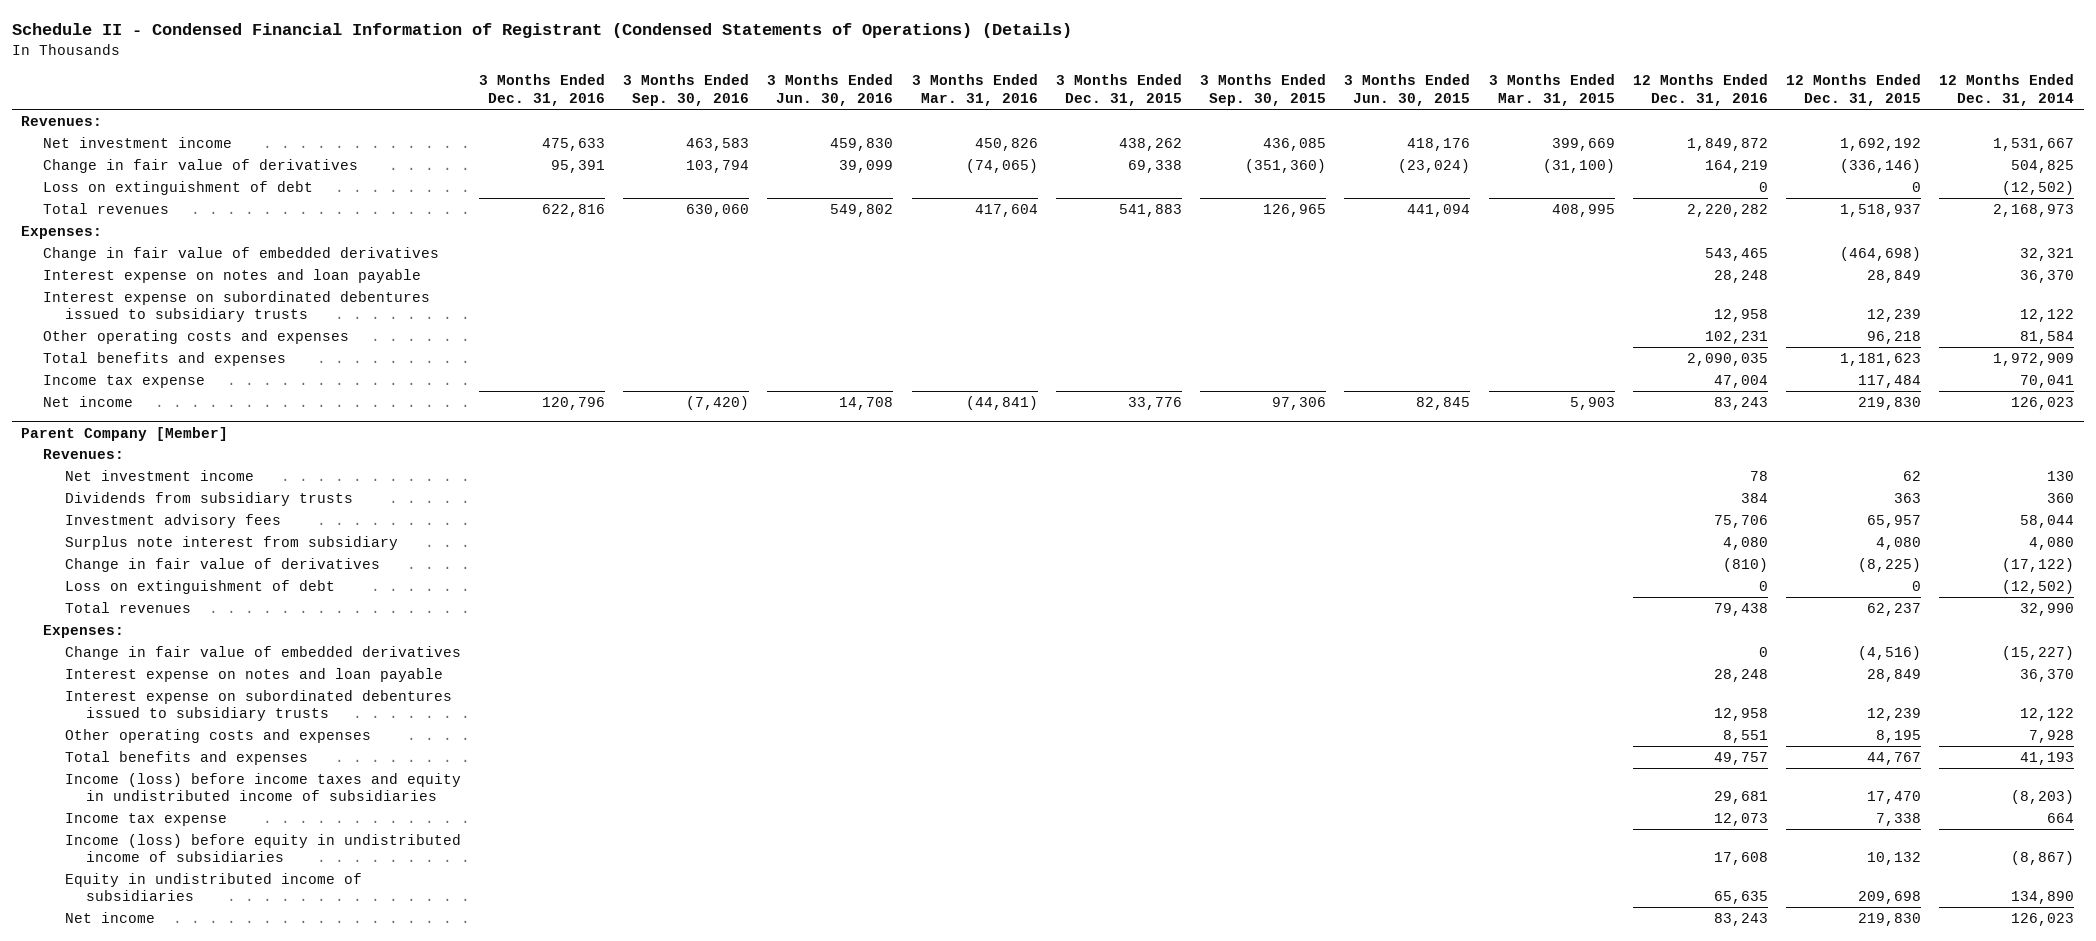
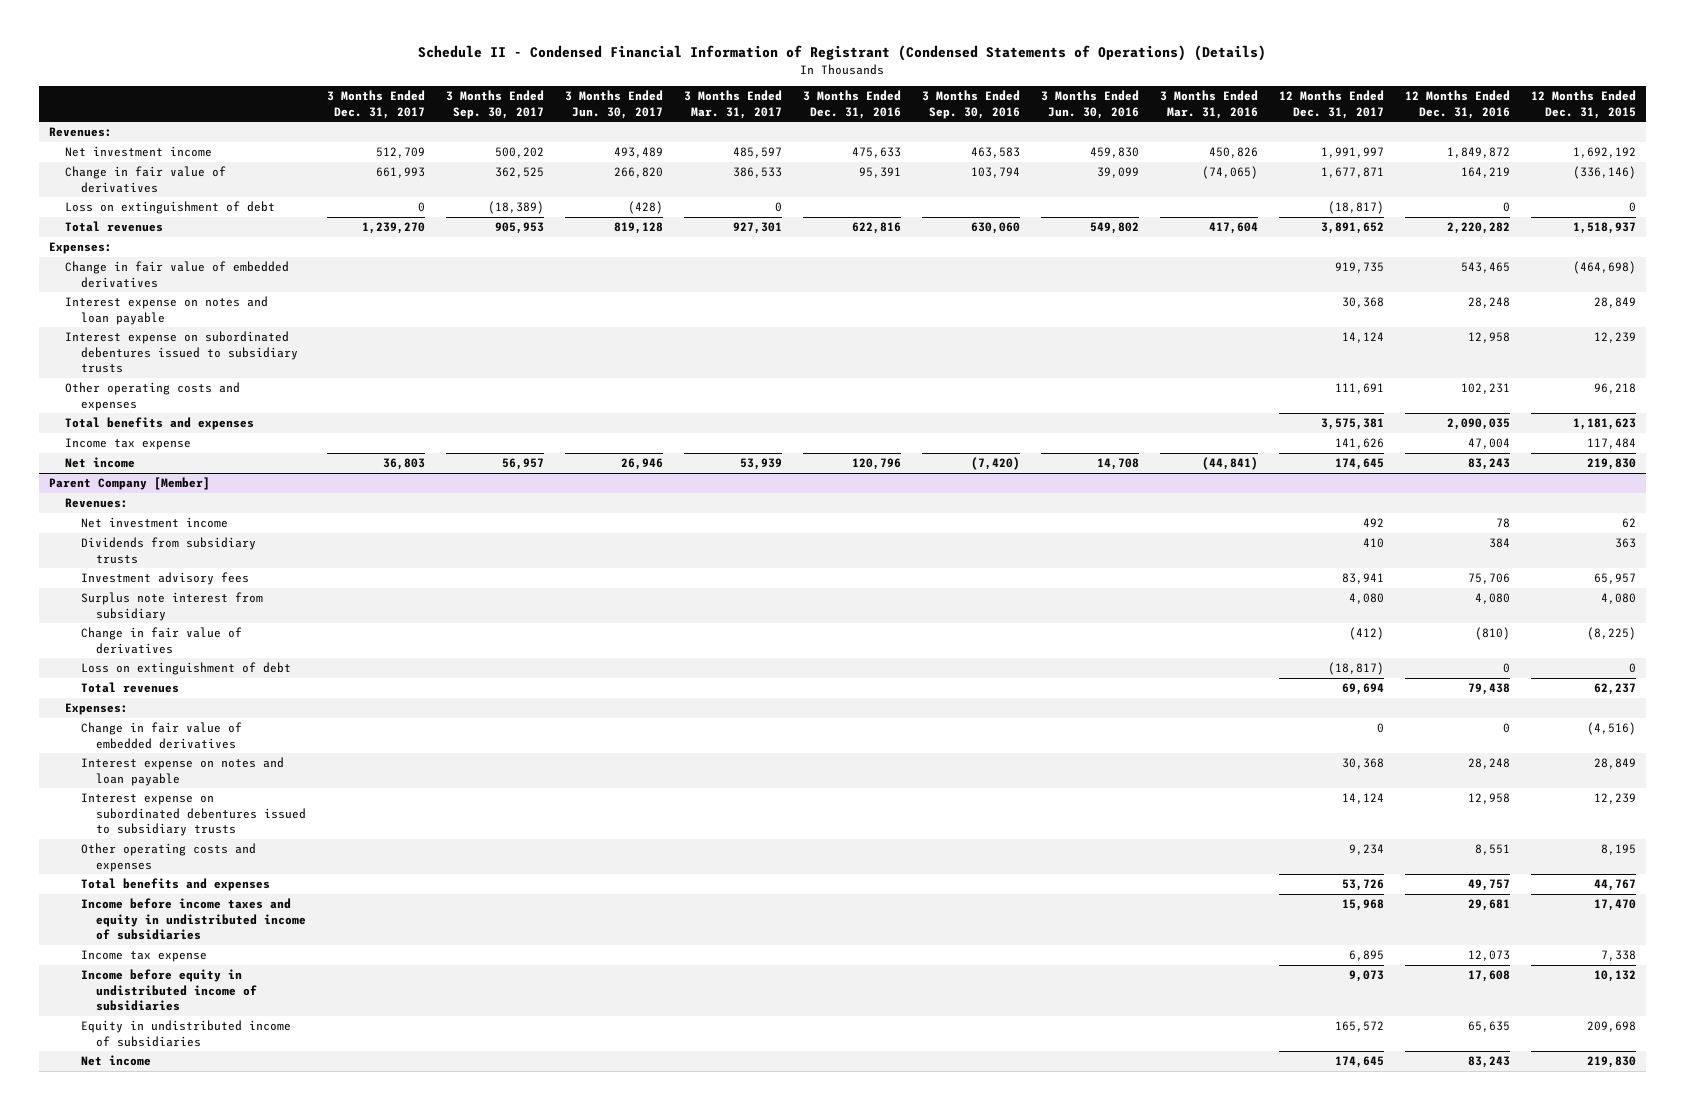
- | 3 Months Ended Dec. 31, 2016 | 3 Months Ended Sep. 30, 2016 | 3 Months Ended Jun. 30, 2016 | 3 Months Ended Mar. 31, 2016 | 3 Months Ended Dec. 31, 2015 | 3 Months Ended Sep. 30, 2015 | 3 Months Ended Jun. 30, 2015 | 3 Months Ended Mar. 31, 2015 | 12 Months Ended Dec. 31, 2016 | 12 Months Ended Dec. 31, 2015 | 12 Months Ended Dec. 31, 2014
+ | 3 Months Ended Dec. 31, 2017 | 3 Months Ended Sep. 30, 2017 | 3 Months Ended Jun. 30, 2017 | 3 Months Ended Mar. 31, 2017 | 3 Months Ended Dec. 31, 2016 | 3 Months Ended Sep. 30, 2016 | 3 Months Ended Jun. 30, 2016 | 3 Months Ended Mar. 31, 2016 | 12 Months Ended Dec. 31, 2017 | 12 Months Ended Dec. 31, 2016 | 12 Months Ended Dec. 31, 2015
@ Parent Company [Member]
- Income (loss) before income taxes and equity in undistributed income of subsidiaries | | | | | | | | | 29,681 | 17,470 | (8,203)
+ Income before income taxes and equity in undistributed income of subsidiaries | | | | | | | | | 15,968 | 29,681 | 17,470
- Income (loss) before equity in undistributed income of subsidiaries | | | | | | | | | 17,608 | 10,132 | (8,867)
+ Income before equity in undistributed income of subsidiaries | | | | | | | | | 9,073 | 17,608 | 10,132

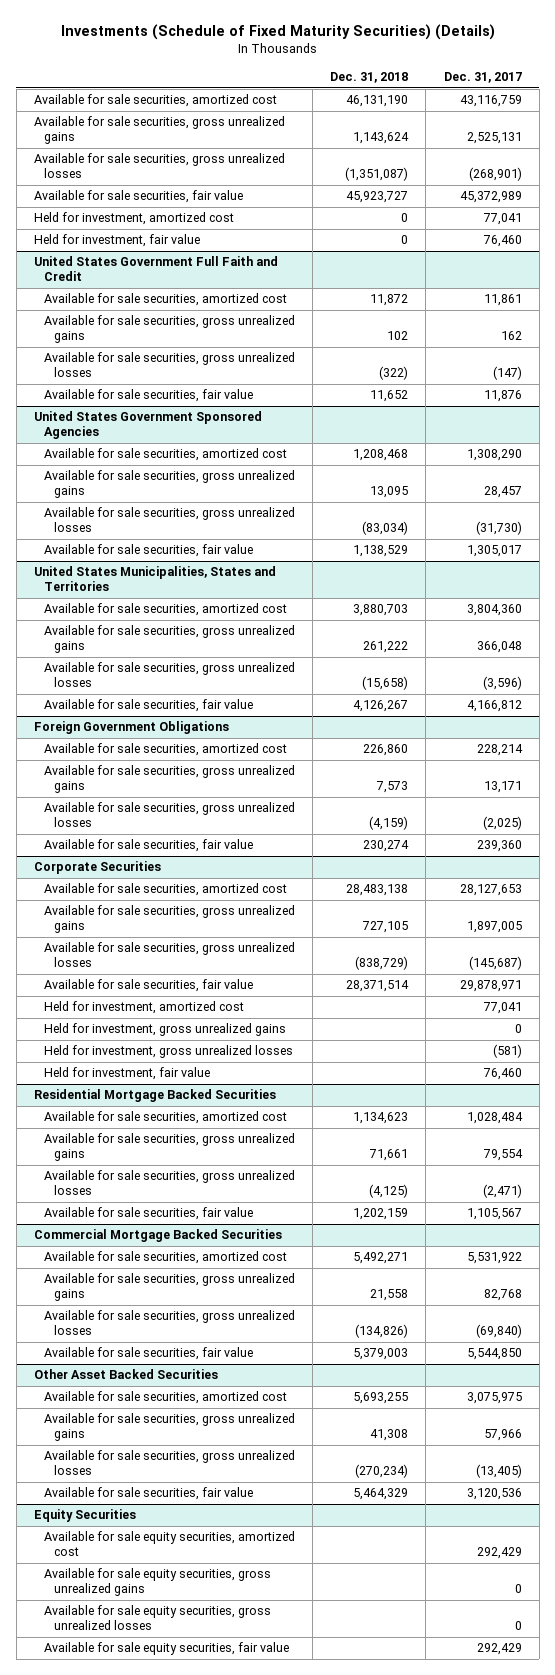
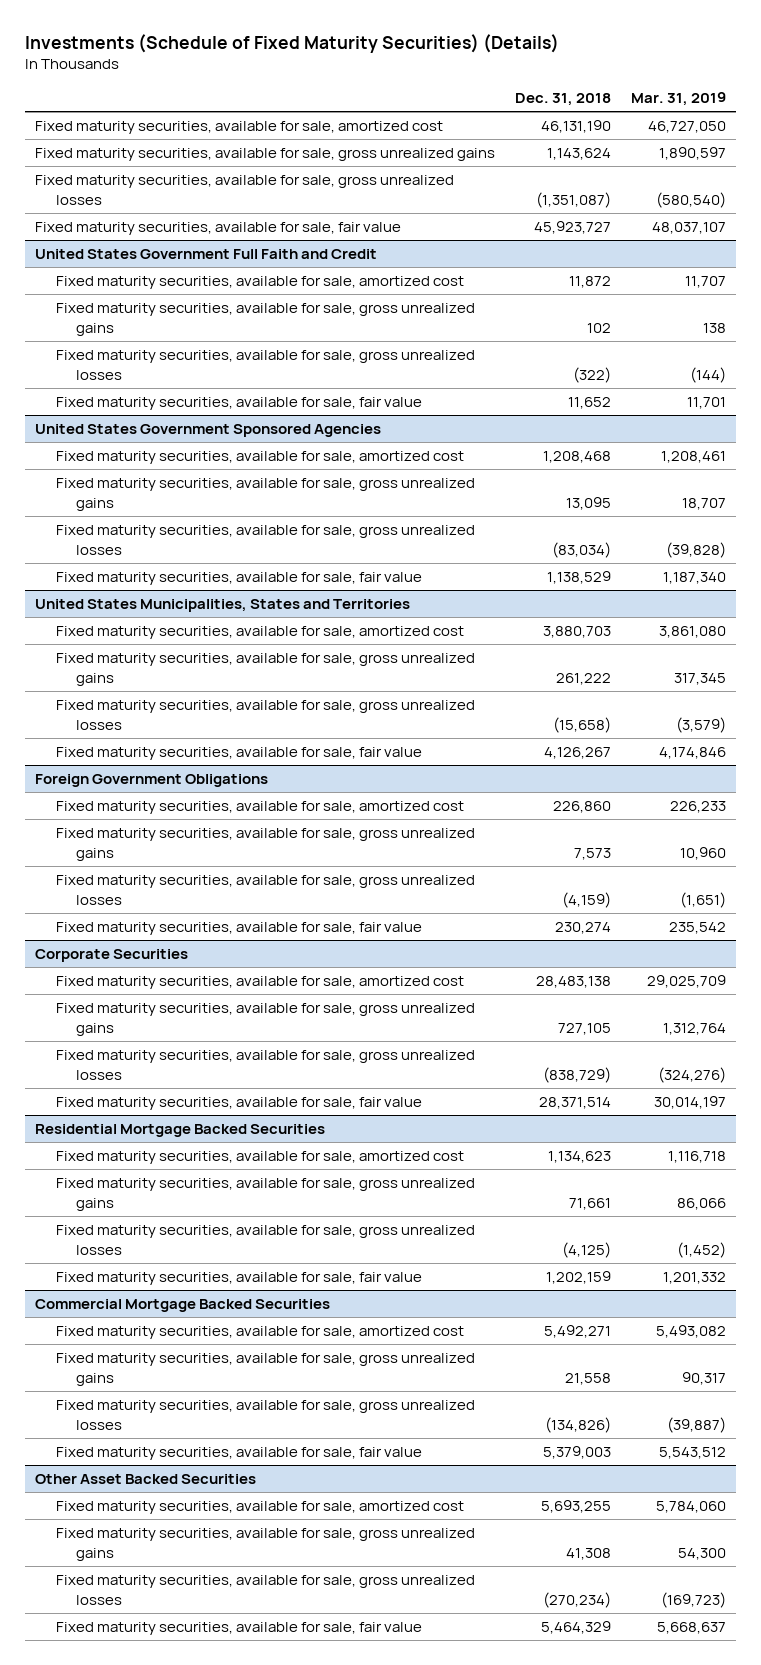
- | Dec. 31, 2018 | Dec. 31, 2017
+ | Dec. 31, 2018 | Mar. 31, 2019
- Available for sale securities, amortized cost | 46,131,190 | 43,116,759
- Available for sale securities, gross unrealized gains | 1,143,624 | 2,525,131
- Available for sale securities, gross unrealized losses | (1,351,087) | (268,901)
- Available for sale securities, fair value | 45,923,727 | 45,372,989
- Held for investment, amortized cost | 0 | 77,041
- Held for investment, fair value | 0 | 76,460
+ Fixed maturity securities, available for sale, amortized cost | 46,131,190 | 46,727,050
+ Fixed maturity securities, available for sale, gross unrealized gains | 1,143,624 | 1,890,597
+ Fixed maturity securities, available for sale, gross unrealized losses | (1,351,087) | (580,540)
+ Fixed maturity securities, available for sale, fair value | 45,923,727 | 48,037,107
@ United States Government Full Faith and Credit
- Available for sale securities, amortized cost | 11,872 | 11,861
- Available for sale securities, gross unrealized gains | 102 | 162
- Available for sale securities, gross unrealized losses | (322) | (147)
- Available for sale securities, fair value | 11,652 | 11,876
+ Fixed maturity securities, available for sale, amortized cost | 11,872 | 11,707
+ Fixed maturity securities, available for sale, gross unrealized gains | 102 | 138
+ Fixed maturity securities, available for sale, gross unrealized losses | (322) | (144)
+ Fixed maturity securities, available for sale, fair value | 11,652 | 11,701
@ United States Government Sponsored Agencies
- Available for sale securities, amortized cost | 1,208,468 | 1,308,290
- Available for sale securities, gross unrealized gains | 13,095 | 28,457
- Available for sale securities, gross unrealized losses | (83,034) | (31,730)
- Available for sale securities, fair value | 1,138,529 | 1,305,017
+ Fixed maturity securities, available for sale, amortized cost | 1,208,468 | 1,208,461
+ Fixed maturity securities, available for sale, gross unrealized gains | 13,095 | 18,707
+ Fixed maturity securities, available for sale, gross unrealized losses | (83,034) | (39,828)
+ Fixed maturity securities, available for sale, fair value | 1,138,529 | 1,187,340
@ United States Municipalities, States and Territories
- Available for sale securities, amortized cost | 3,880,703 | 3,804,360
- Available for sale securities, gross unrealized gains | 261,222 | 366,048
- Available for sale securities, gross unrealized losses | (15,658) | (3,596)
- Available for sale securities, fair value | 4,126,267 | 4,166,812
+ Fixed maturity securities, available for sale, amortized cost | 3,880,703 | 3,861,080
+ Fixed maturity securities, available for sale, gross unrealized gains | 261,222 | 317,345
+ Fixed maturity securities, available for sale, gross unrealized losses | (15,658) | (3,579)
+ Fixed maturity securities, available for sale, fair value | 4,126,267 | 4,174,846
@ Foreign Government Obligations
- Available for sale securities, amortized cost | 226,860 | 228,214
- Available for sale securities, gross unrealized gains | 7,573 | 13,171
- Available for sale securities, gross unrealized losses | (4,159) | (2,025)
- Available for sale securities, fair value | 230,274 | 239,360
+ Fixed maturity securities, available for sale, amortized cost | 226,860 | 226,233
+ Fixed maturity securities, available for sale, gross unrealized gains | 7,573 | 10,960
+ Fixed maturity securities, available for sale, gross unrealized losses | (4,159) | (1,651)
+ Fixed maturity securities, available for sale, fair value | 230,274 | 235,542
@ Corporate Securities
- Available for sale securities, amortized cost | 28,483,138 | 28,127,653
- Available for sale securities, gross unrealized gains | 727,105 | 1,897,005
- Available for sale securities, gross unrealized losses | (838,729) | (145,687)
- Available for sale securities, fair value | 28,371,514 | 29,878,971
- Held for investment, amortized cost | | 77,041
- Held for investment, gross unrealized gains | | 0
- Held for investment, gross unrealized losses | | (581)
- Held for investment, fair value | | 76,460
+ Fixed maturity securities, available for sale, amortized cost | 28,483,138 | 29,025,709
+ Fixed maturity securities, available for sale, gross unrealized gains | 727,105 | 1,312,764
+ Fixed maturity securities, available for sale, gross unrealized losses | (838,729) | (324,276)
+ Fixed maturity securities, available for sale, fair value | 28,371,514 | 30,014,197
@ Residential Mortgage Backed Securities
- Available for sale securities, amortized cost | 1,134,623 | 1,028,484
- Available for sale securities, gross unrealized gains | 71,661 | 79,554
- Available for sale securities, gross unrealized losses | (4,125) | (2,471)
- Available for sale securities, fair value | 1,202,159 | 1,105,567
+ Fixed maturity securities, available for sale, amortized cost | 1,134,623 | 1,116,718
+ Fixed maturity securities, available for sale, gross unrealized gains | 71,661 | 86,066
+ Fixed maturity securities, available for sale, gross unrealized losses | (4,125) | (1,452)
+ Fixed maturity securities, available for sale, fair value | 1,202,159 | 1,201,332
@ Commercial Mortgage Backed Securities
- Available for sale securities, amortized cost | 5,492,271 | 5,531,922
- Available for sale securities, gross unrealized gains | 21,558 | 82,768
- Available for sale securities, gross unrealized losses | (134,826) | (69,840)
- Available for sale securities, fair value | 5,379,003 | 5,544,850
+ Fixed maturity securities, available for sale, amortized cost | 5,492,271 | 5,493,082
+ Fixed maturity securities, available for sale, gross unrealized gains | 21,558 | 90,317
+ Fixed maturity securities, available for sale, gross unrealized losses | (134,826) | (39,887)
+ Fixed maturity securities, available for sale, fair value | 5,379,003 | 5,543,512
@ Other Asset Backed Securities
- Available for sale securities, amortized cost | 5,693,255 | 3,075,975
- Available for sale securities, gross unrealized gains | 41,308 | 57,966
- Available for sale securities, gross unrealized losses | (270,234) | (13,405)
- Available for sale securities, fair value | 5,464,329 | 3,120,536
- Equity Securities
- Available for sale equity securities, amortized cost | | 292,429
- Available for sale equity securities, gross unrealized gains | | 0
- Available for sale equity securities, gross unrealized losses | | 0
- Available for sale equity securities, fair value | | 292,429
@ Other Asset Backed Securities
+ Fixed maturity securities, available for sale, amortized cost | 5,693,255 | 5,784,060
+ Fixed maturity securities, available for sale, gross unrealized gains | 41,308 | 54,300
+ Fixed maturity securities, available for sale, gross unrealized losses | (270,234) | (169,723)
+ Fixed maturity securities, available for sale, fair value | 5,464,329 | 5,668,637

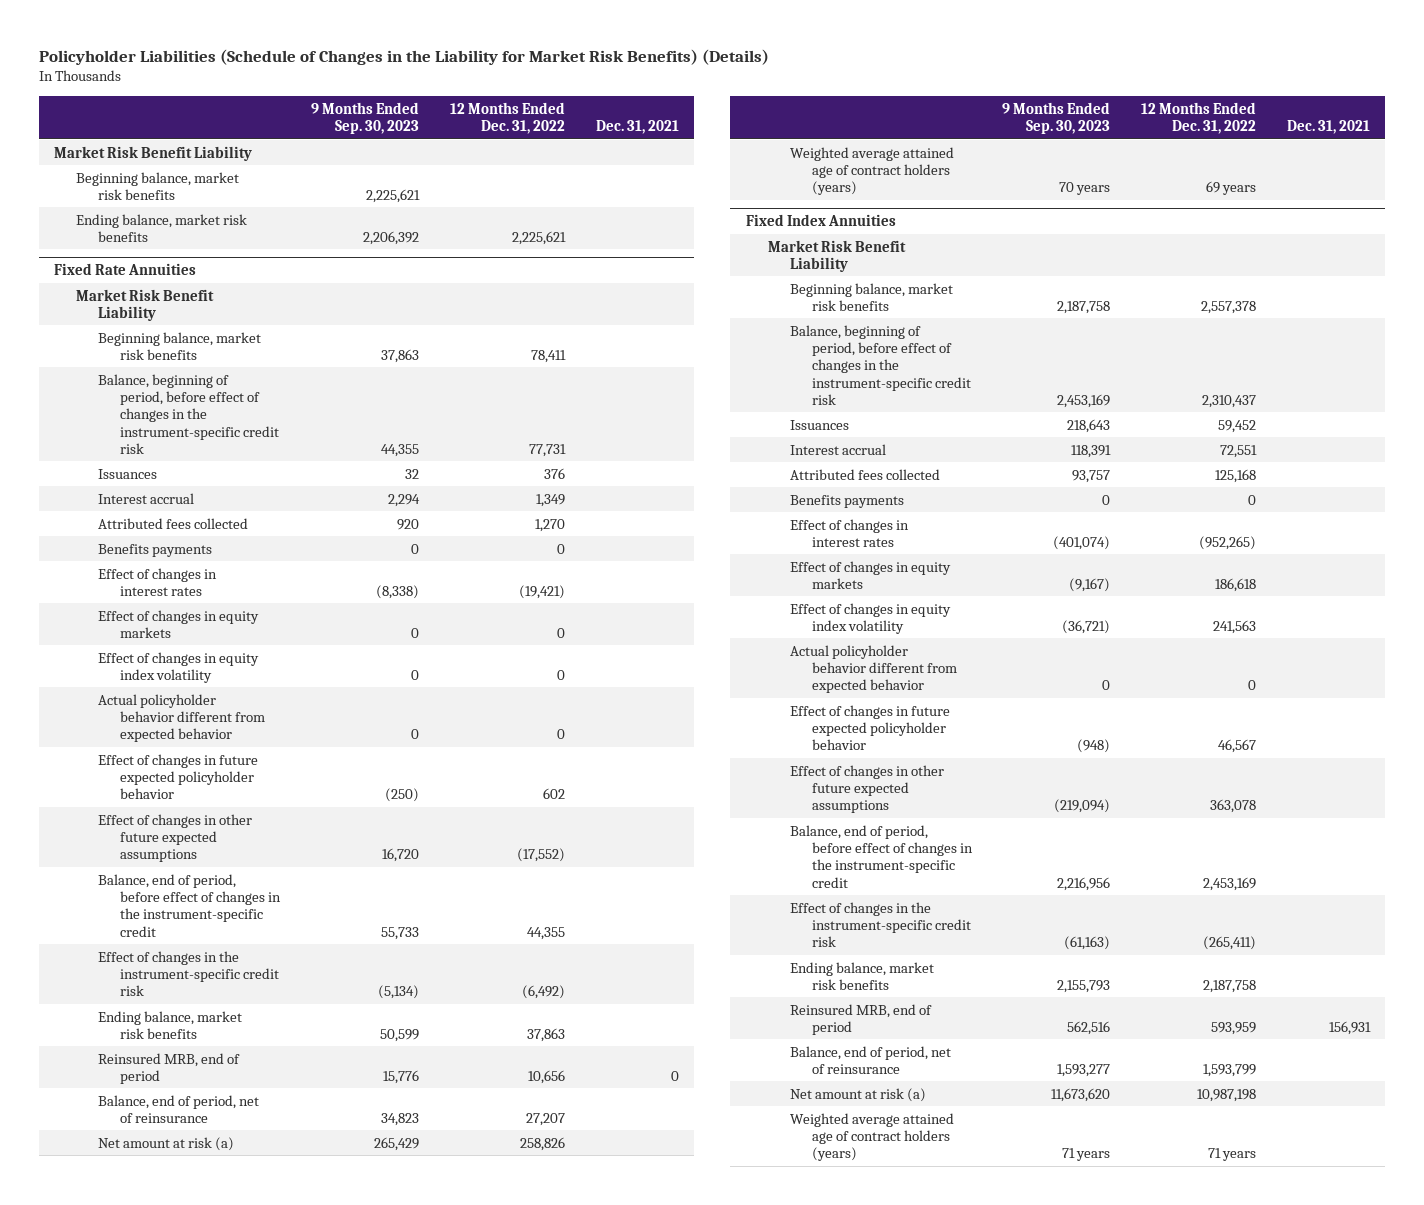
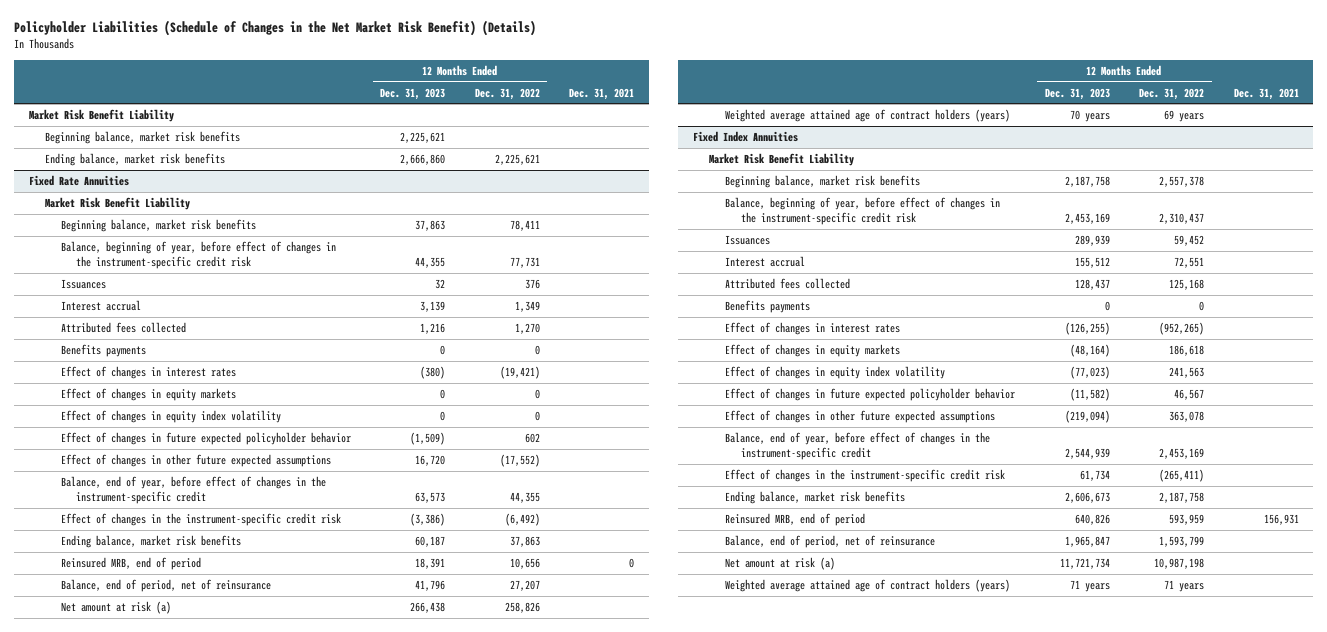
- Policyholder Liabilities (Schedule of Changes in the Liability for Market Risk Benefits) (Details)
+ Policyholder Liabilities (Schedule of Changes in the Net Market Risk Benefit) (Details)
- | 9 Months Ended Sep. 30, 2023 | 12 Months Ended Dec. 31, 2022 | Dec. 31, 2021
+ | 12 Months Ended Dec. 31, 2023 | 12 Months Ended Dec. 31, 2022 | Dec. 31, 2021
@ Fixed Rate Annuities
- Balance, beginning of period, before effect of changes in the instrument-specific credit risk | 44,355 | 77,731 |
+ Balance, beginning of year, before effect of changes in the instrument-specific credit risk | 44,355 | 77,731 |
- Actual policyholder behavior different from expected behavior | 0 | 0 |
- Balance, end of period, before effect of changes in the instrument-specific credit | 55,733 | 44,355 |
+ Balance, end of year, before effect of changes in the instrument-specific credit | 63,573 | 44,355 |
@ Fixed Index Annuities
- Balance, beginning of period, before effect of changes in the instrument-specific credit risk | 2,453,169 | 2,310,437 |
+ Balance, beginning of year, before effect of changes in the instrument-specific credit risk | 2,453,169 | 2,310,437 |
- Actual policyholder behavior different from expected behavior | 0 | 0 |
- Balance, end of period, before effect of changes in the instrument-specific credit | 2,216,956 | 2,453,169 |
+ Balance, end of year, before effect of changes in the instrument-specific credit | 2,544,939 | 2,453,169 |

